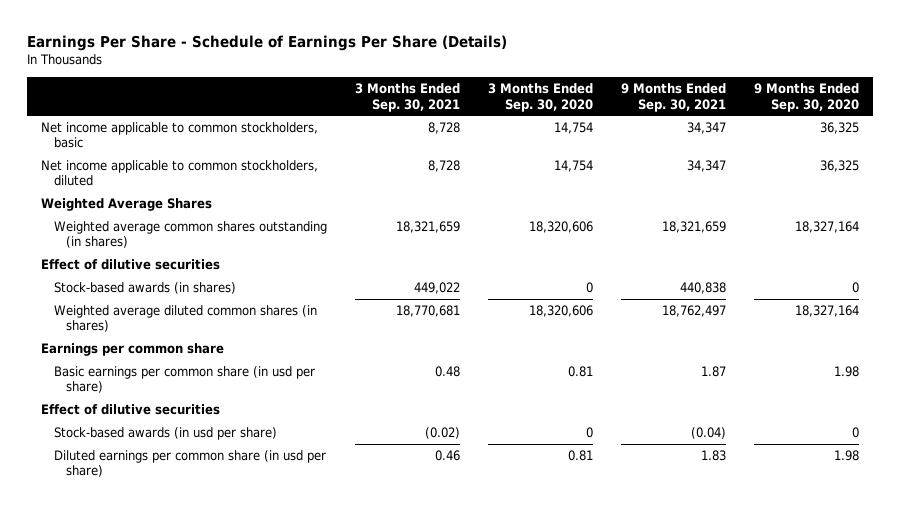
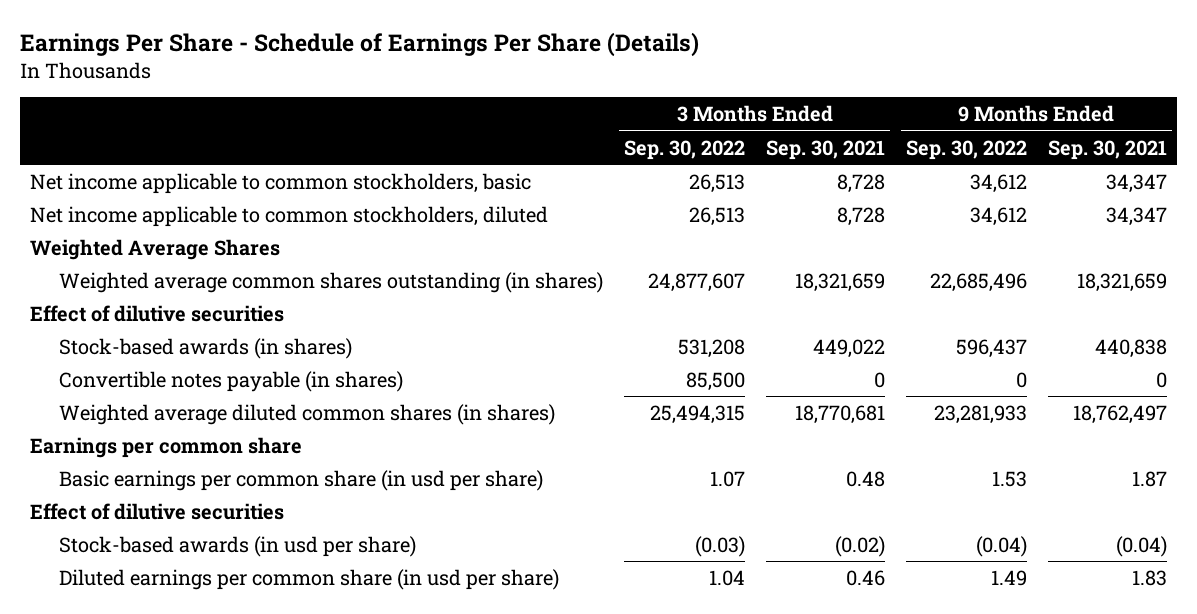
- | 3 Months Ended Sep. 30, 2021 | 3 Months Ended Sep. 30, 2020 | 9 Months Ended Sep. 30, 2021 | 9 Months Ended Sep. 30, 2020
+ | 3 Months Ended Sep. 30, 2022 | 3 Months Ended Sep. 30, 2021 | 9 Months Ended Sep. 30, 2022 | 9 Months Ended Sep. 30, 2021
+ Convertible notes payable (in shares) | 85,500 | 0 | 0 | 0

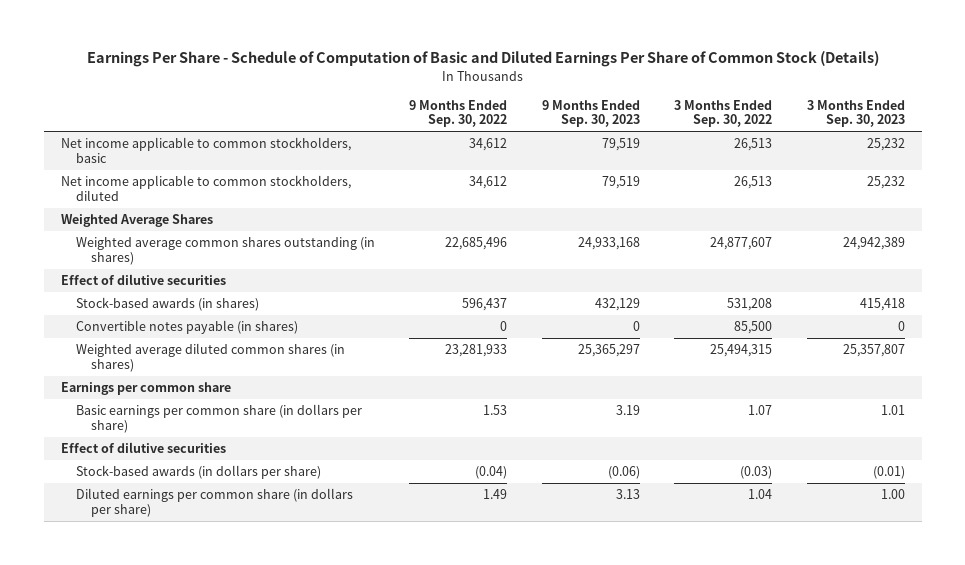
- Earnings Per Share - Schedule of Earnings Per Share (Details)
+ Earnings Per Share - Schedule of Computation of Basic and Diluted Earnings Per Share of Common Stock (Details)
- | 3 Months Ended Sep. 30, 2022 | 3 Months Ended Sep. 30, 2021 | 9 Months Ended Sep. 30, 2022 | 9 Months Ended Sep. 30, 2021
+ | 9 Months Ended Sep. 30, 2022 | 9 Months Ended Sep. 30, 2023 | 3 Months Ended Sep. 30, 2022 | 3 Months Ended Sep. 30, 2023
- Basic earnings per common share (in usd per share) | 1.07 | 0.48 | 1.53 | 1.87
+ Basic earnings per common share (in dollars per share) | 1.53 | 3.19 | 1.07 | 1.01
- Stock-based awards (in usd per share) | (0.03) | (0.02) | (0.04) | (0.04)
- Diluted earnings per common share (in usd per share) | 1.04 | 0.46 | 1.49 | 1.83
+ Stock-based awards (in dollars per share) | (0.04) | (0.06) | (0.03) | (0.01)
+ Diluted earnings per common share (in dollars per share) | 1.49 | 3.13 | 1.04 | 1.00

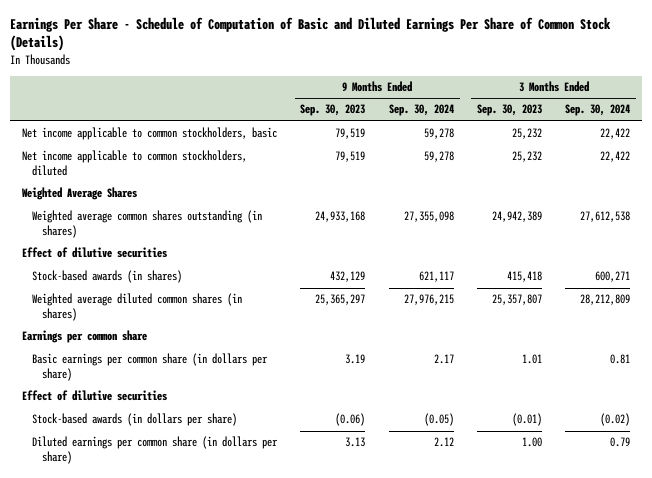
- | 9 Months Ended Sep. 30, 2022 | 9 Months Ended Sep. 30, 2023 | 3 Months Ended Sep. 30, 2022 | 3 Months Ended Sep. 30, 2023
+ | 9 Months Ended Sep. 30, 2023 | 9 Months Ended Sep. 30, 2024 | 3 Months Ended Sep. 30, 2023 | 3 Months Ended Sep. 30, 2024
- Convertible notes payable (in shares) | 0 | 0 | 85,500 | 0

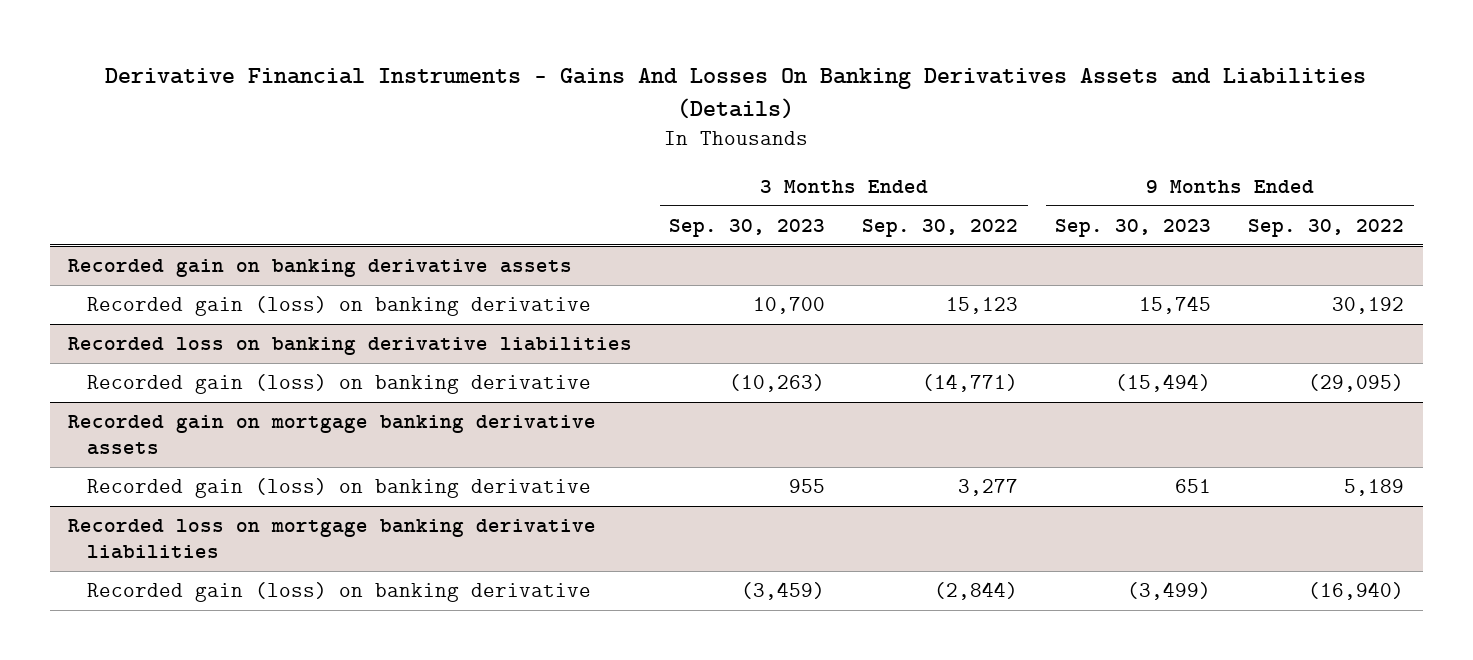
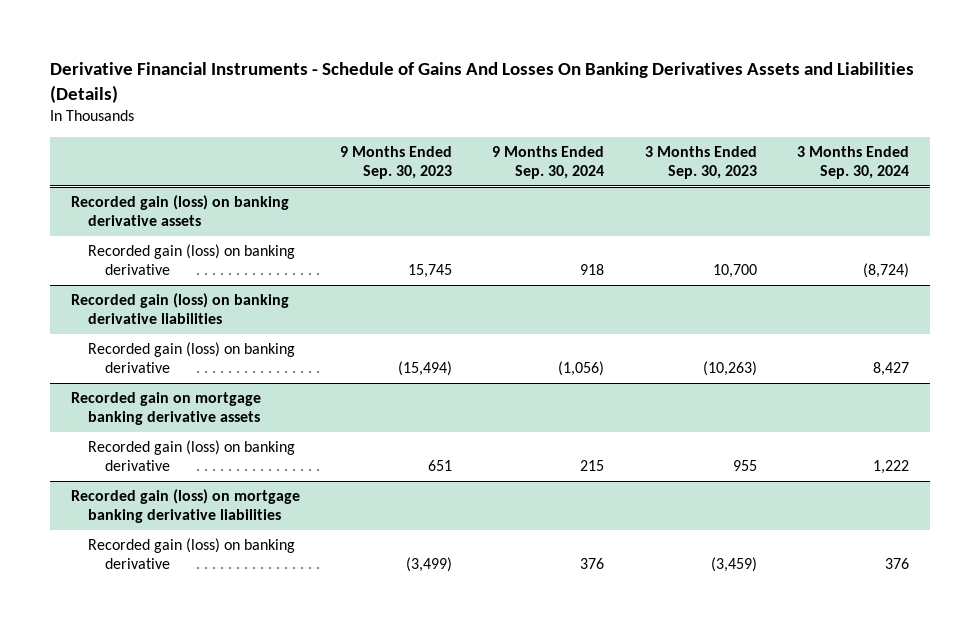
- Derivative Financial Instruments - Gains And Losses On Banking Derivatives Assets and Liabilities (Details)
+ Derivative Financial Instruments - Schedule of Gains And Losses On Banking Derivatives Assets and Liabilities (Details)
- | 3 Months Ended Sep. 30, 2023 | 3 Months Ended Sep. 30, 2022 | 9 Months Ended Sep. 30, 2023 | 9 Months Ended Sep. 30, 2022
+ | 9 Months Ended Sep. 30, 2023 | 9 Months Ended Sep. 30, 2024 | 3 Months Ended Sep. 30, 2023 | 3 Months Ended Sep. 30, 2024
- Recorded gain on banking derivative assets
+ Recorded gain (loss) on banking derivative assets
- Recorded loss on banking derivative liabilities
+ Recorded gain (loss) on banking derivative liabilities
- Recorded loss on mortgage banking derivative liabilities
+ Recorded gain (loss) on mortgage banking derivative liabilities

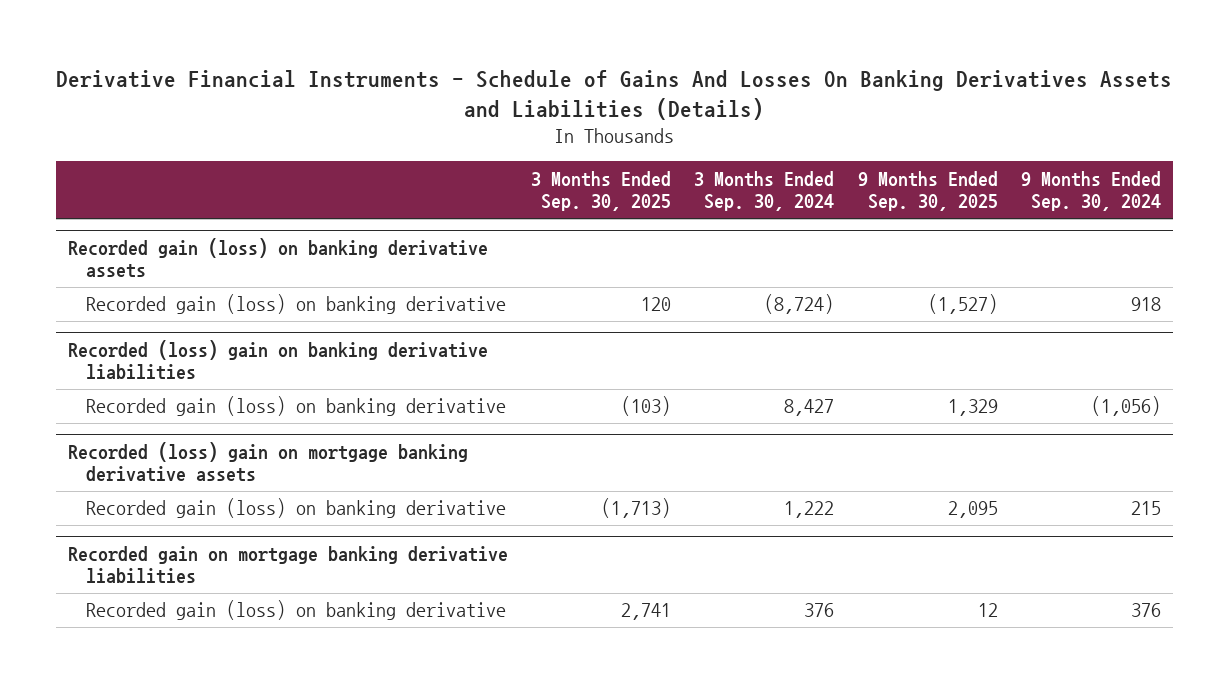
- | 9 Months Ended Sep. 30, 2023 | 9 Months Ended Sep. 30, 2024 | 3 Months Ended Sep. 30, 2023 | 3 Months Ended Sep. 30, 2024
+ | 3 Months Ended Sep. 30, 2025 | 3 Months Ended Sep. 30, 2024 | 9 Months Ended Sep. 30, 2025 | 9 Months Ended Sep. 30, 2024
- Recorded gain (loss) on banking derivative liabilities
+ Recorded (loss) gain on banking derivative liabilities
- Recorded gain on mortgage banking derivative assets
+ Recorded (loss) gain on mortgage banking derivative assets
- Recorded gain (loss) on mortgage banking derivative liabilities
+ Recorded gain on mortgage banking derivative liabilities

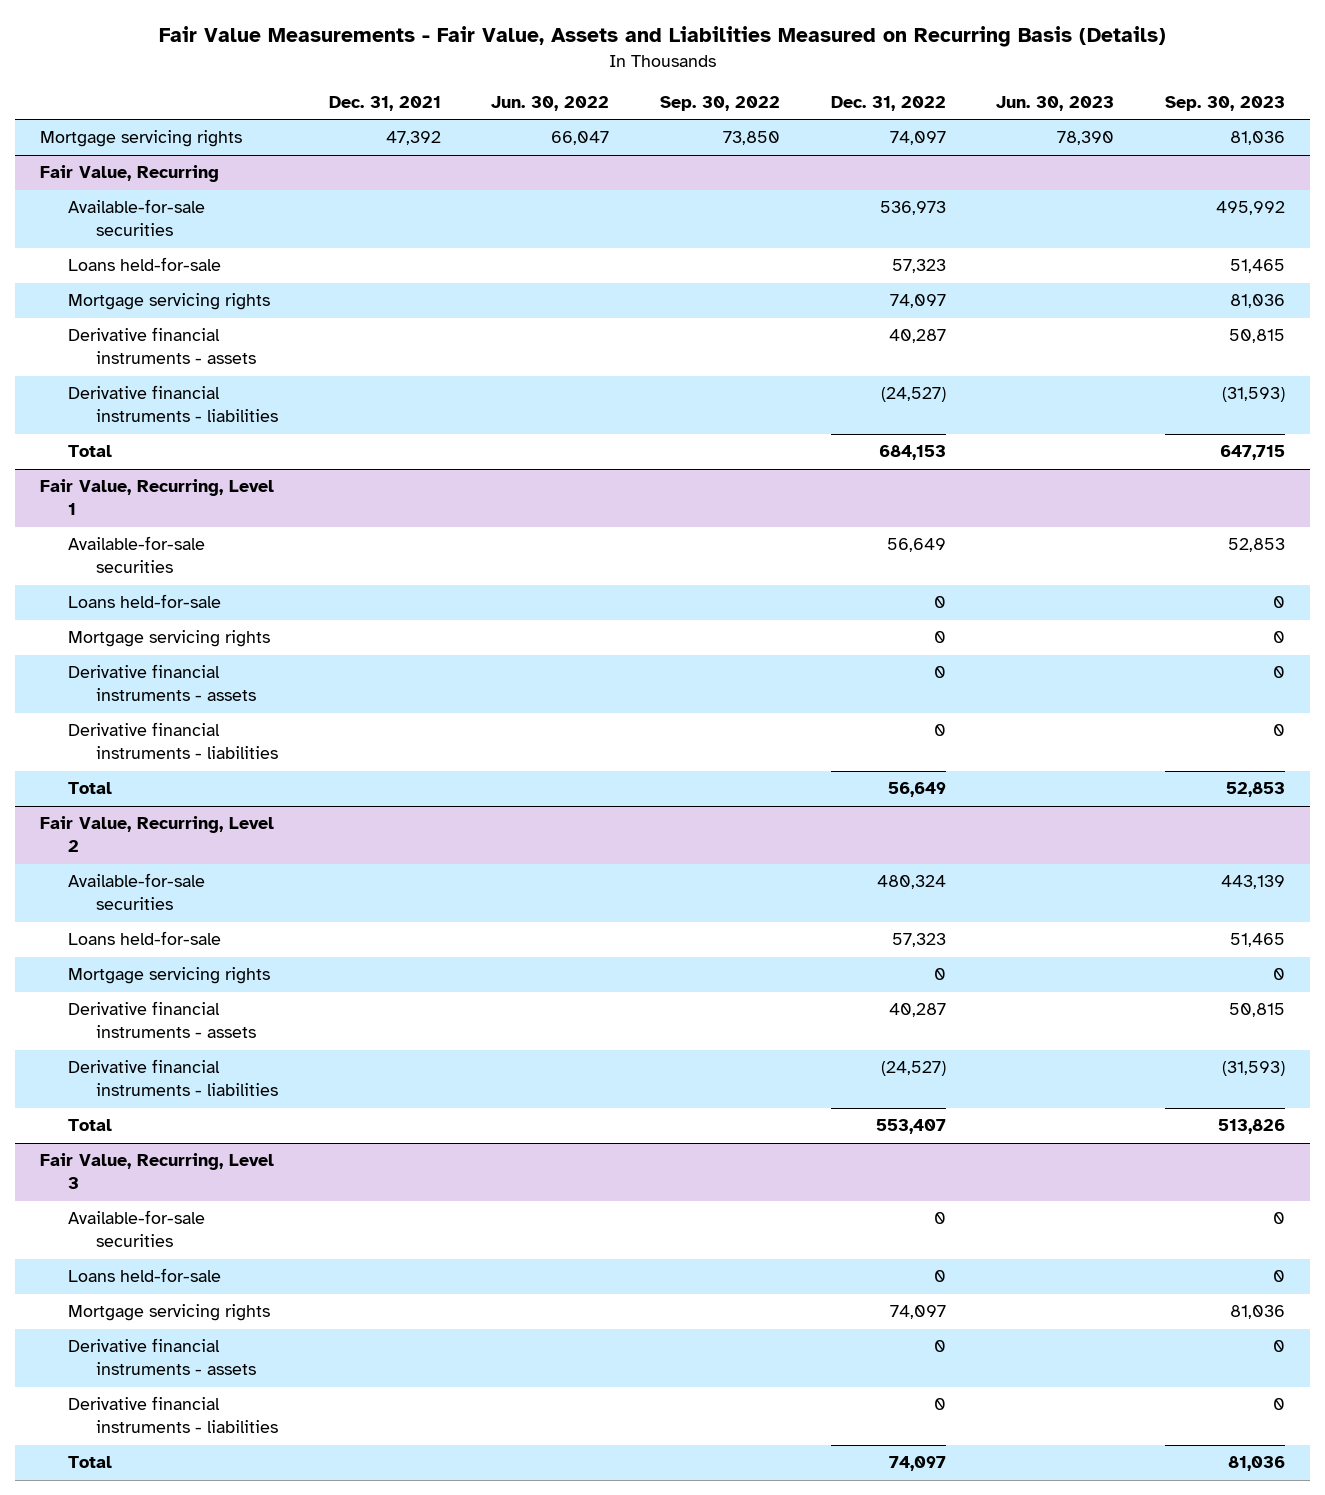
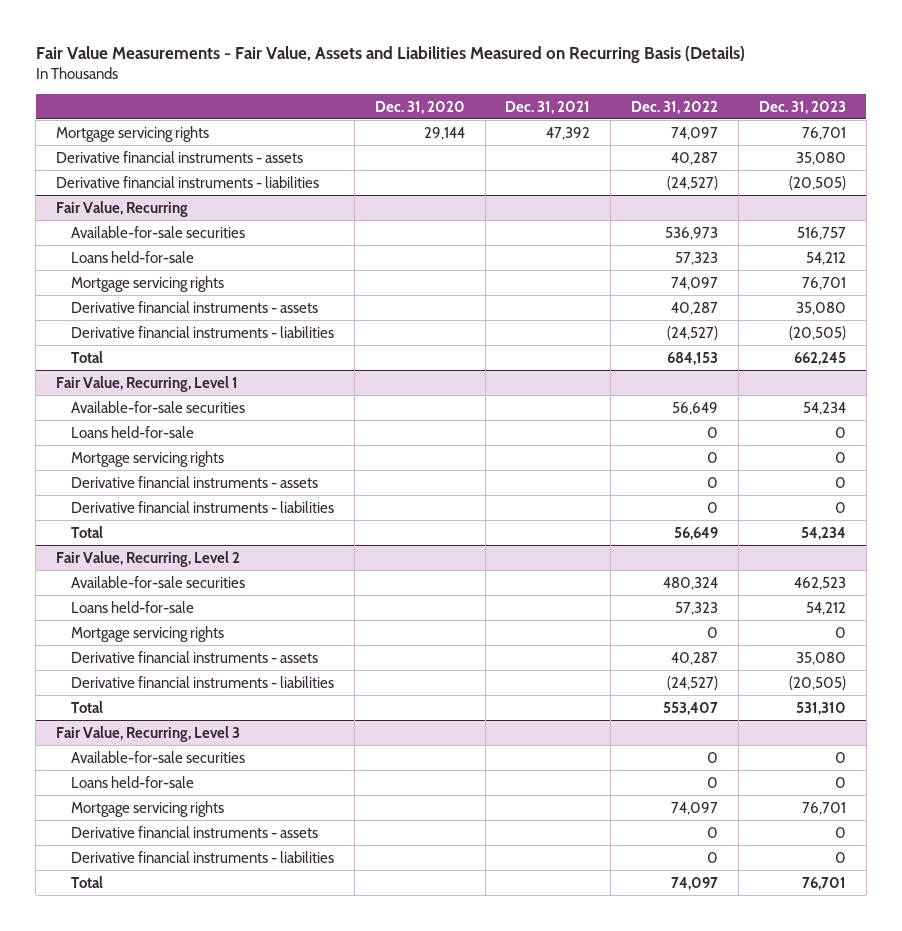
- | Dec. 31, 2021 | Jun. 30, 2022 | Sep. 30, 2022 | Dec. 31, 2022 | Jun. 30, 2023 | Sep. 30, 2023
+ | Dec. 31, 2020 | Dec. 31, 2021 | Dec. 31, 2022 | Dec. 31, 2023
+ Derivative financial instruments - assets | | | 40,287 | 35,080
+ Derivative financial instruments - liabilities | | | (24,527) | (20,505)

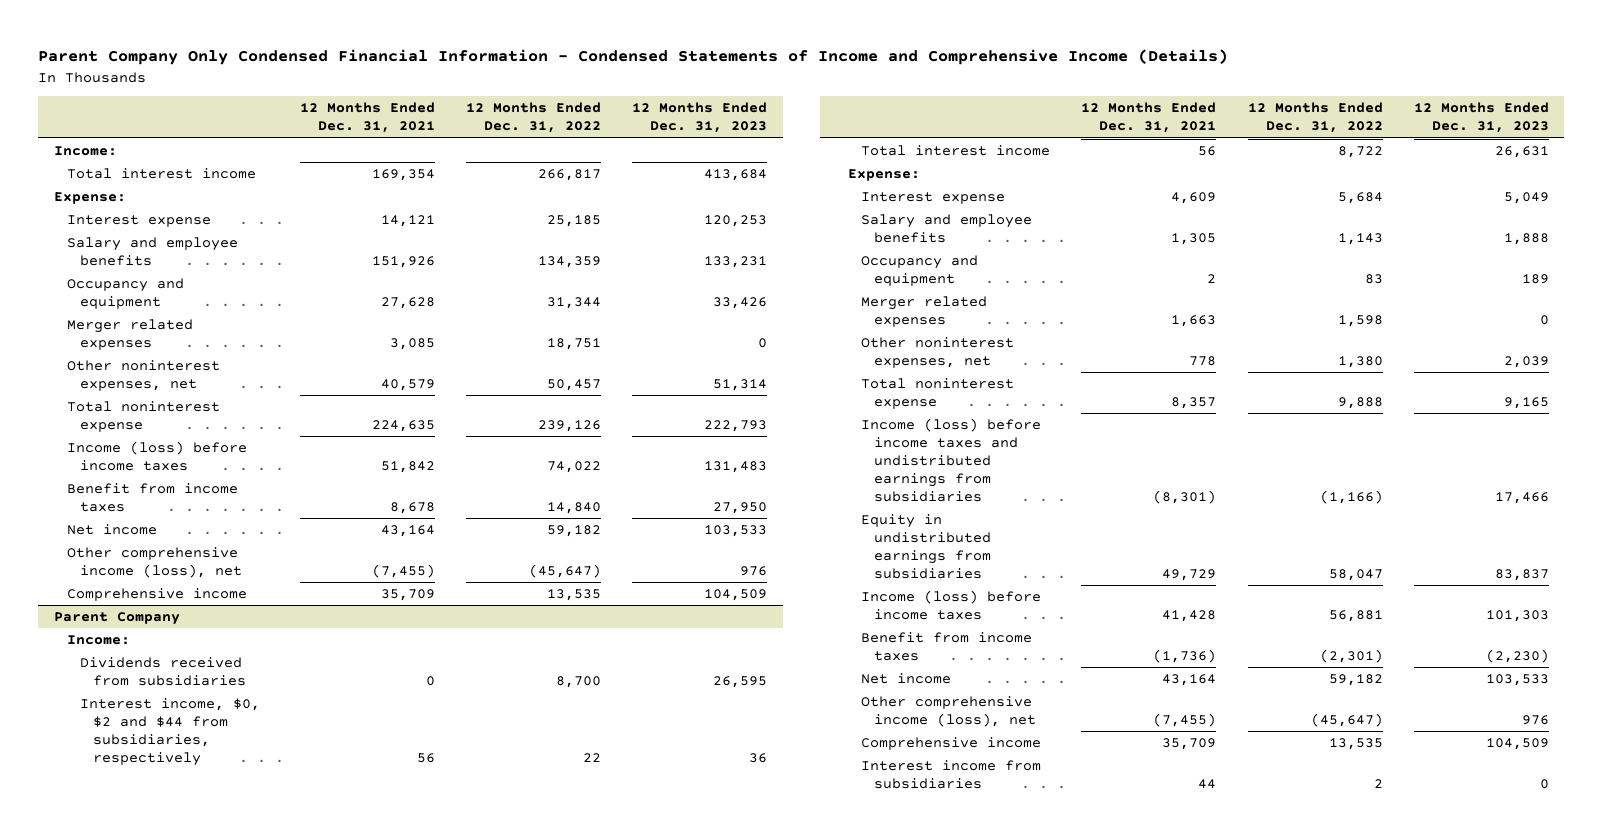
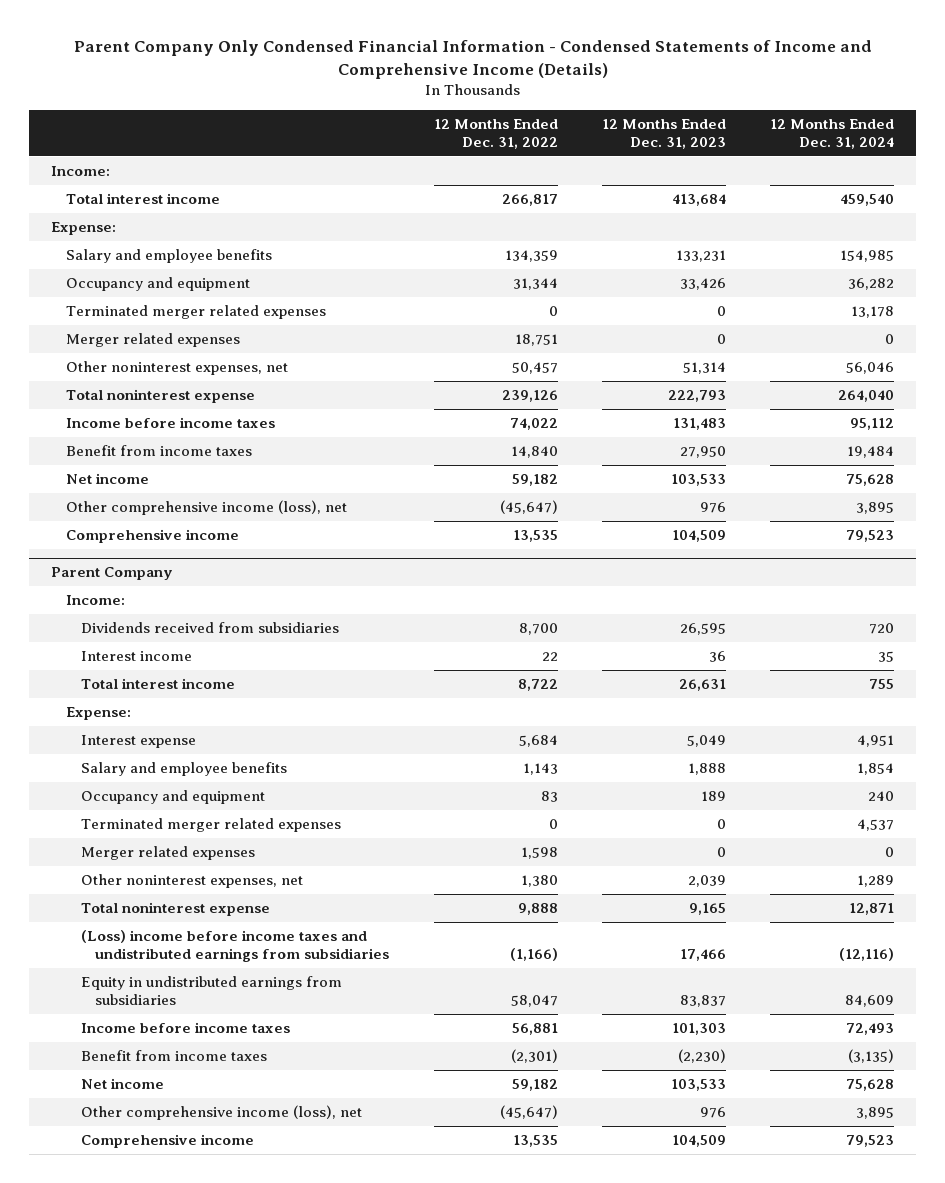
- | 12 Months Ended Dec. 31, 2021 | 12 Months Ended Dec. 31, 2022 | 12 Months Ended Dec. 31, 2023
+ | 12 Months Ended Dec. 31, 2022 | 12 Months Ended Dec. 31, 2023 | 12 Months Ended Dec. 31, 2024
- Interest expense | 14,121 | 25,185 | 120,253
+ Terminated merger related expenses | 0 | 0 | 13,178
- Income (loss) before income taxes | 51,842 | 74,022 | 131,483
+ Income before income taxes | 74,022 | 131,483 | 95,112
@ Parent Company
- Interest income, $0, $2 and $44 from subsidiaries, respectively | 56 | 22 | 36
+ Interest income | 22 | 36 | 35
+ Terminated merger related expenses | 0 | 0 | 4,537
- Income (loss) before income taxes and undistributed earnings from subsidiaries | (8,301) | (1,166) | 17,466
+ (Loss) income before income taxes and undistributed earnings from subsidiaries | (1,166) | 17,466 | (12,116)
- Income (loss) before income taxes | 41,428 | 56,881 | 101,303
+ Income before income taxes | 56,881 | 101,303 | 72,493
- Interest income from subsidiaries | 44 | 2 | 0

